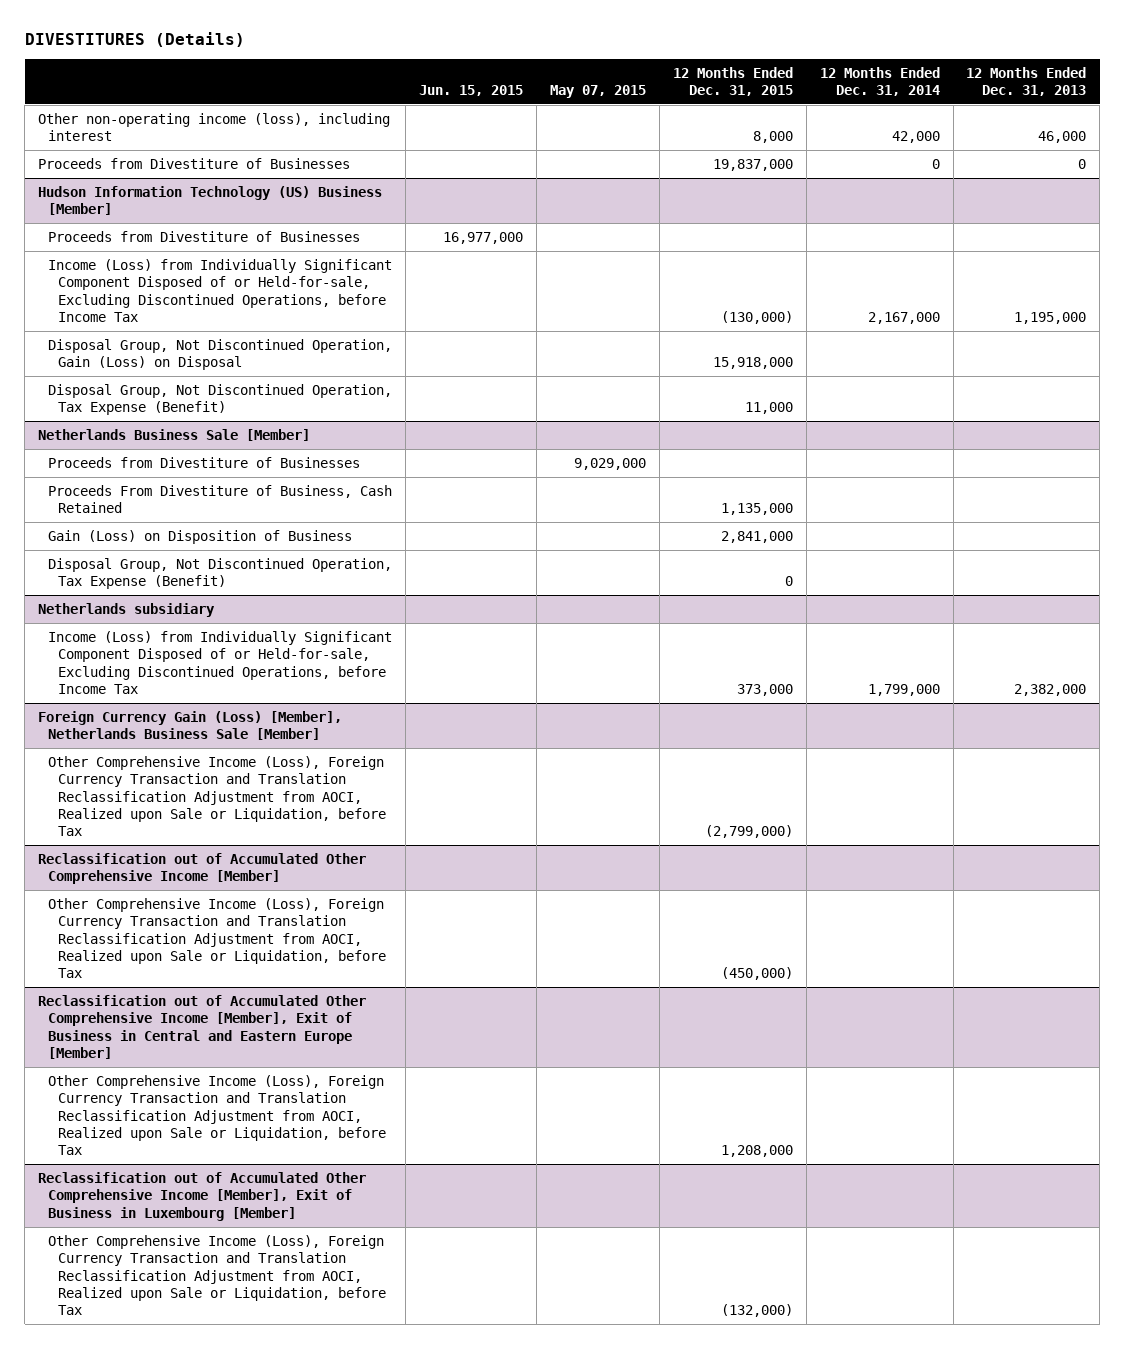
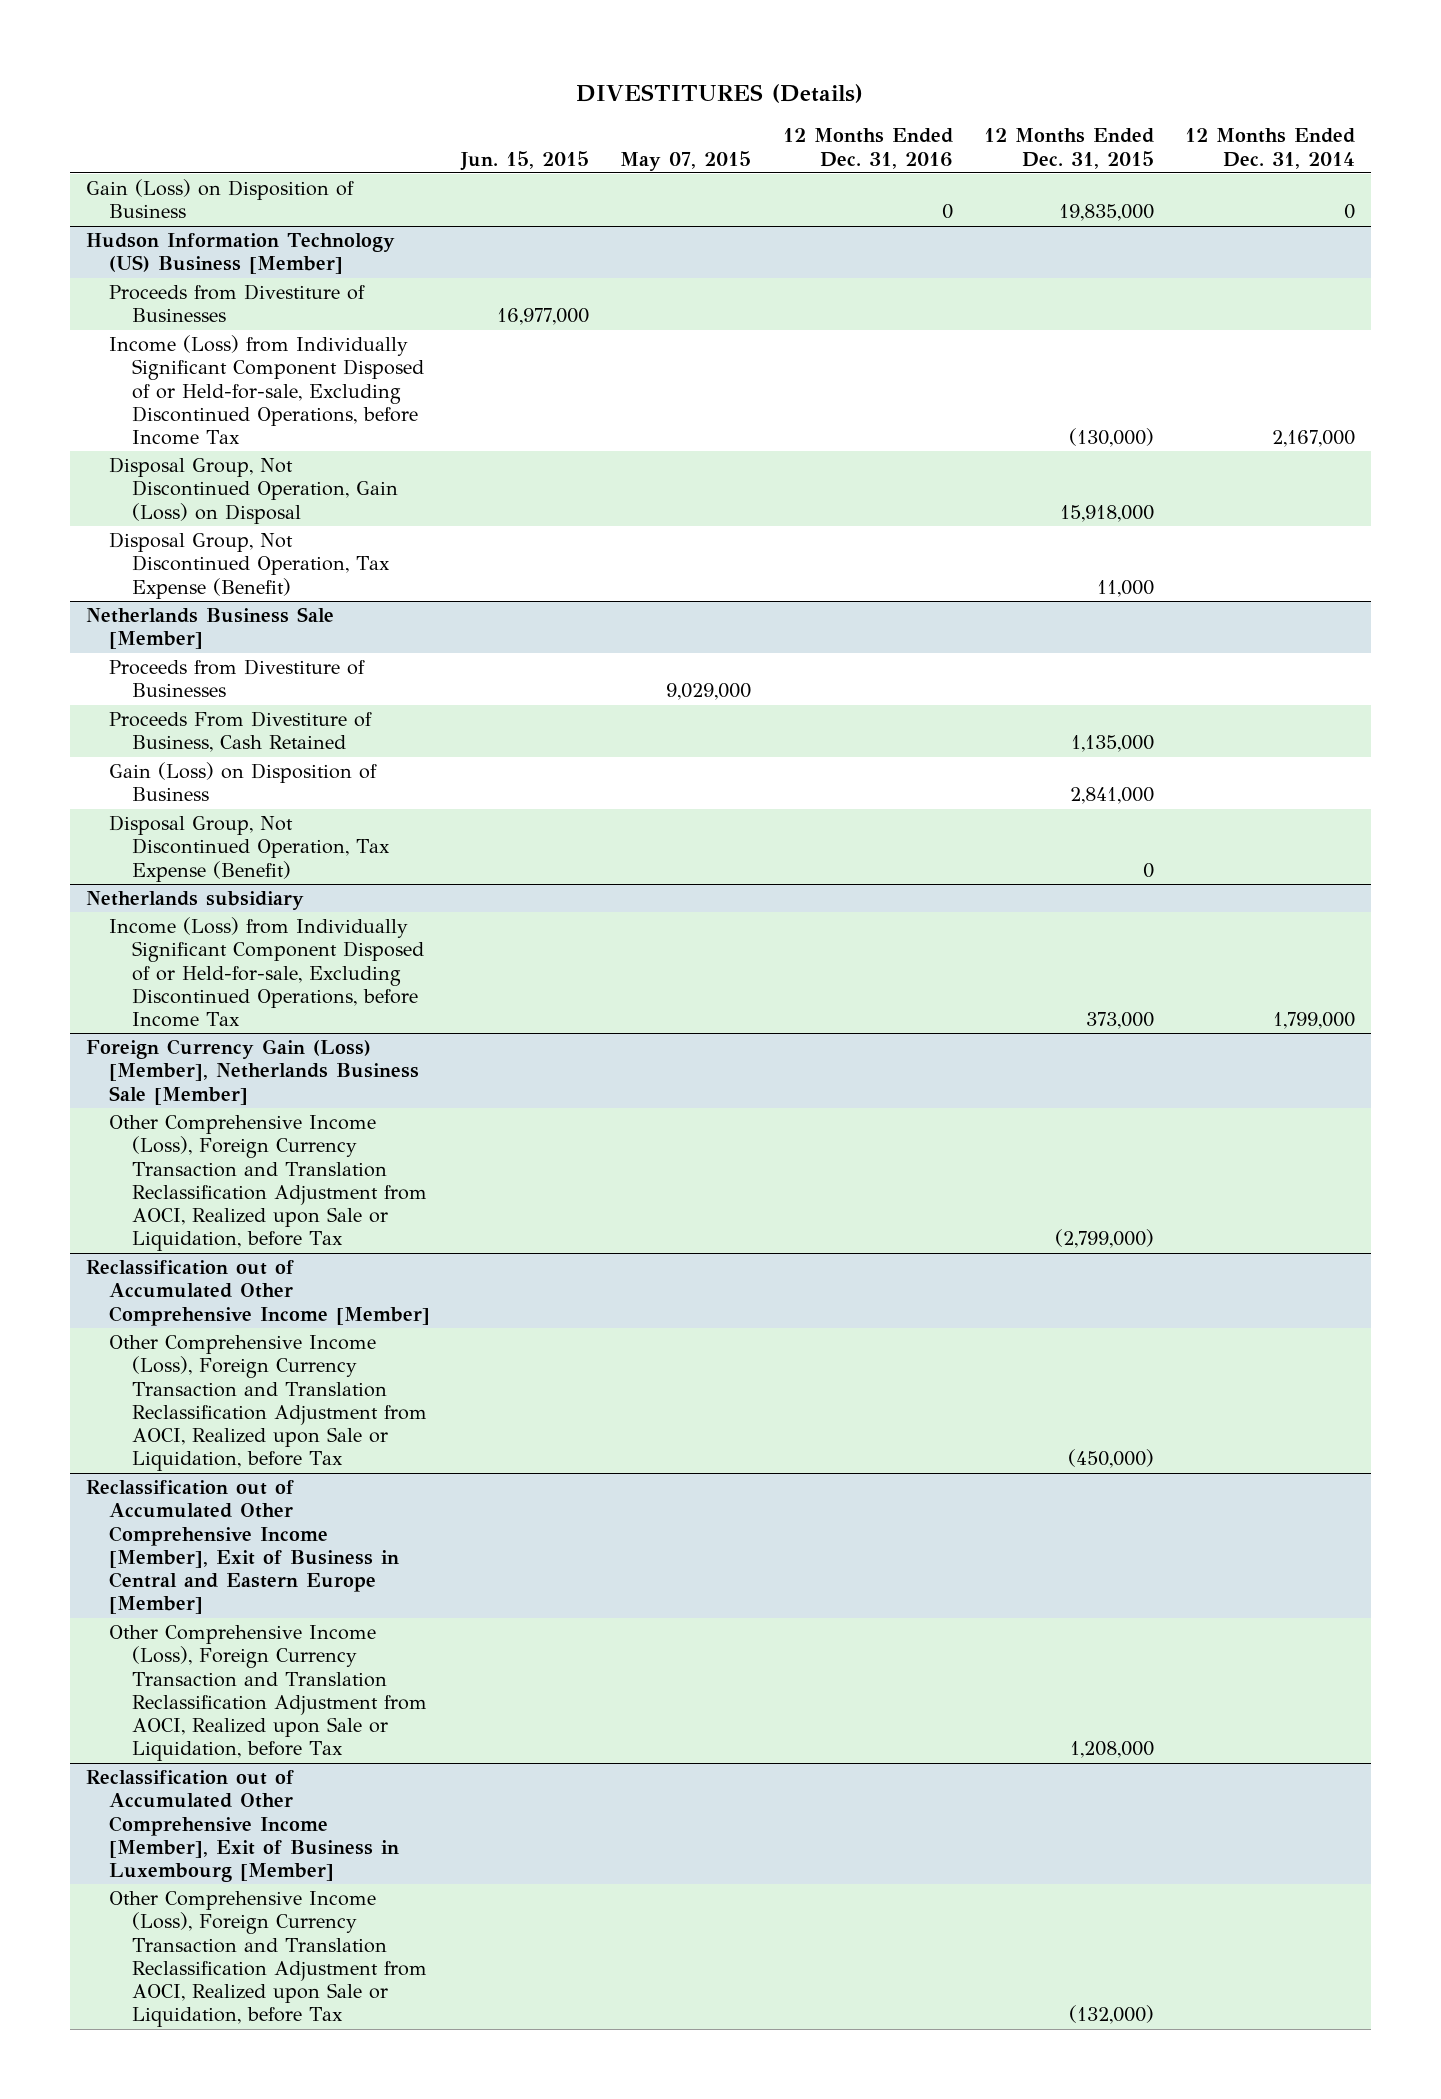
- | Jun. 15, 2015 | May 07, 2015 | 12 Months Ended Dec. 31, 2015 | 12 Months Ended Dec. 31, 2014 | 12 Months Ended Dec. 31, 2013
+ | Jun. 15, 2015 | May 07, 2015 | 12 Months Ended Dec. 31, 2016 | 12 Months Ended Dec. 31, 2015 | 12 Months Ended Dec. 31, 2014
- Other non-operating income (loss), including interest | | | 8,000 | 42,000 | 46,000
- Proceeds from Divestiture of Businesses | | | 19,837,000 | 0 | 0
+ Gain (Loss) on Disposition of Business | | | 0 | 19,835,000 | 0

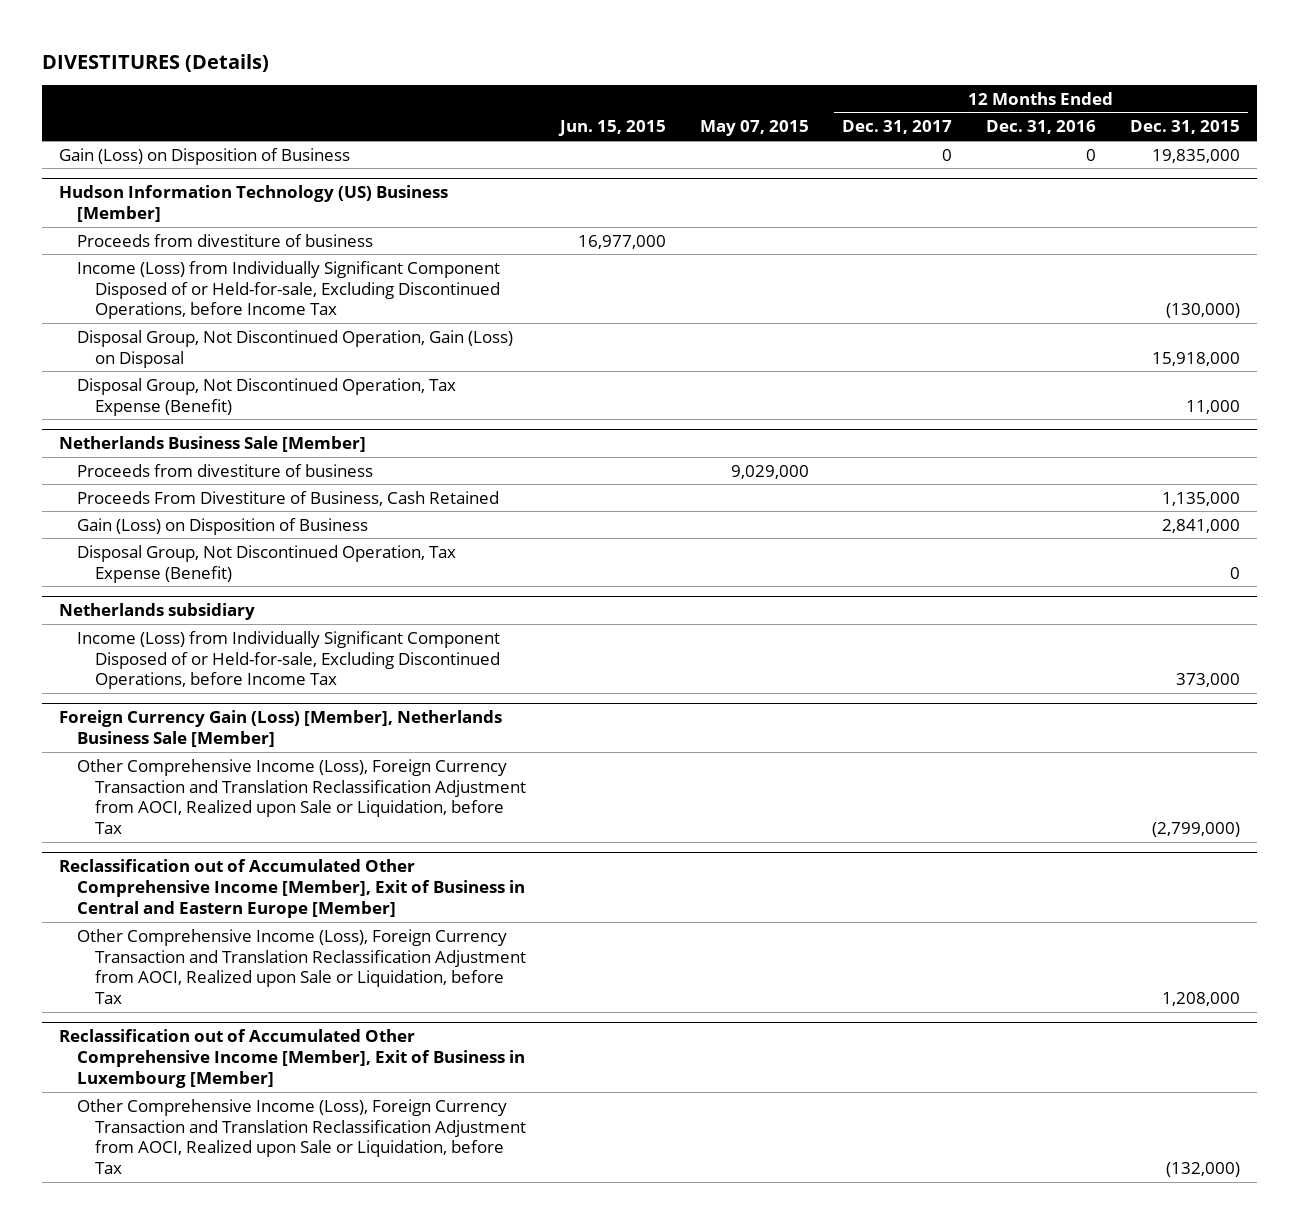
- | Jun. 15, 2015 | May 07, 2015 | 12 Months Ended Dec. 31, 2016 | 12 Months Ended Dec. 31, 2015 | 12 Months Ended Dec. 31, 2014
+ | Jun. 15, 2015 | May 07, 2015 | 12 Months Ended Dec. 31, 2017 | 12 Months Ended Dec. 31, 2016 | 12 Months Ended Dec. 31, 2015
@ Hudson Information Technology (US) Business [Member]
- Proceeds from Divestiture of Businesses | 16,977,000 | | | |
+ Proceeds from divestiture of business | 16,977,000 | | | |
@ Netherlands Business Sale [Member]
- Proceeds from Divestiture of Businesses | | 9,029,000 | | |
+ Proceeds from divestiture of business | | 9,029,000 | | |
- Reclassification out of Accumulated Other Comprehensive Income [Member]
- Other Comprehensive Income (Loss), Foreign Currency Transaction and Translation Reclassification Adjustment from AOCI, Realized upon Sale or Liquidation, before Tax | | | | (450,000) |

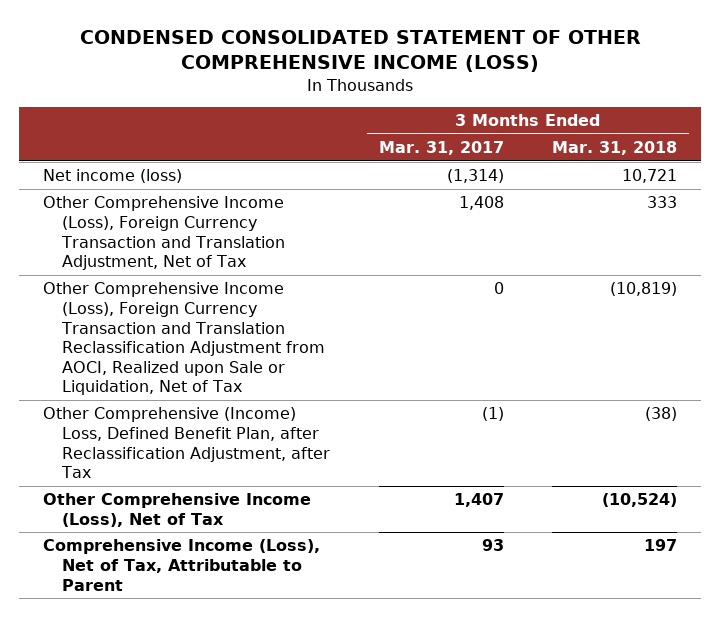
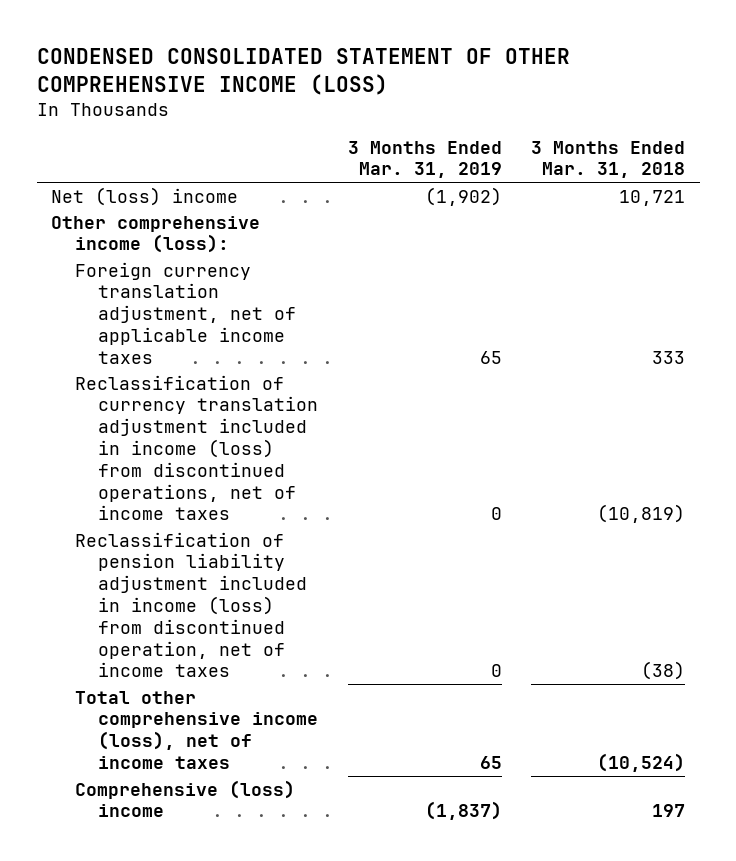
- | 3 Months Ended Mar. 31, 2017 | 3 Months Ended Mar. 31, 2018
+ | 3 Months Ended Mar. 31, 2019 | 3 Months Ended Mar. 31, 2018
- Net income (loss) | (1,314) | 10,721
- Other Comprehensive Income (Loss), Foreign Currency Transaction and Translation Adjustment, Net of Tax | 1,408 | 333
- Other Comprehensive Income (Loss), Foreign Currency Transaction and Translation Reclassification Adjustment from AOCI, Realized upon Sale or Liquidation, Net of Tax | 0 | (10,819)
- Other Comprehensive (Income) Loss, Defined Benefit Plan, after Reclassification Adjustment, after Tax | (1) | (38)
- Other Comprehensive Income (Loss), Net of Tax | 1,407 | (10,524)
- Comprehensive Income (Loss), Net of Tax, Attributable to Parent | 93 | 197
+ Net (loss) income | (1,902) | 10,721
+ Other comprehensive income (loss):
+ Foreign currency translation adjustment, net of applicable income taxes | 65 | 333
+ Reclassification of currency translation adjustment included in income (loss) from discontinued operations, net of income taxes | 0 | (10,819)
+ Reclassification of pension liability adjustment included in income (loss) from discontinued operation, net of income taxes | 0 | (38)
+ Total other comprehensive income (loss), net of income taxes | 65 | (10,524)
+ Comprehensive (loss) income | (1,837) | 197

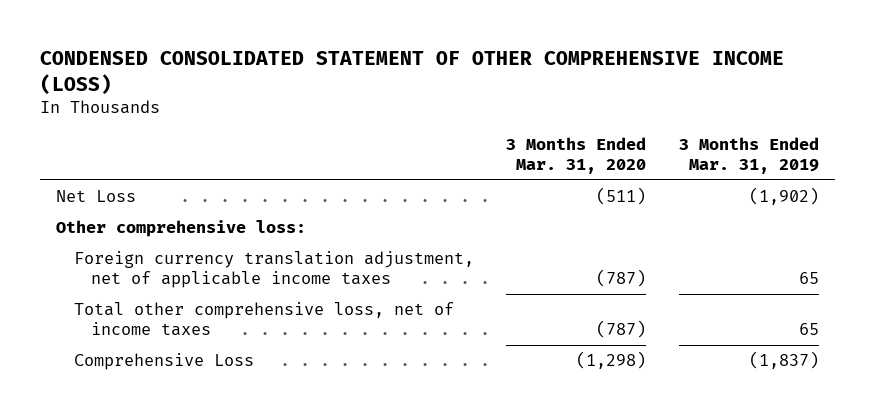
- | 3 Months Ended Mar. 31, 2019 | 3 Months Ended Mar. 31, 2018
+ | 3 Months Ended Mar. 31, 2020 | 3 Months Ended Mar. 31, 2019
- Net (loss) income | (1,902) | 10,721
- Other comprehensive income (loss):
+ Net Loss | (511) | (1,902)
+ Other comprehensive loss:
- Reclassification of currency translation adjustment included in income (loss) from discontinued operations, net of income taxes | 0 | (10,819)
- Reclassification of pension liability adjustment included in income (loss) from discontinued operation, net of income taxes | 0 | (38)
- Total other comprehensive income (loss), net of income taxes | 65 | (10,524)
- Comprehensive (loss) income | (1,837) | 197
+ Total other comprehensive loss, net of income taxes | (787) | 65
+ Comprehensive Loss | (1,298) | (1,837)

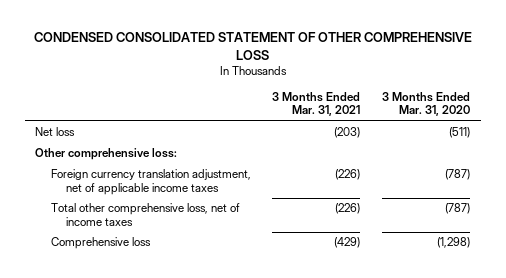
- CONDENSED CONSOLIDATED STATEMENT OF OTHER COMPREHENSIVE INCOME (LOSS)
+ CONDENSED CONSOLIDATED STATEMENT OF OTHER COMPREHENSIVE LOSS
- | 3 Months Ended Mar. 31, 2020 | 3 Months Ended Mar. 31, 2019
+ | 3 Months Ended Mar. 31, 2021 | 3 Months Ended Mar. 31, 2020
- Net Loss | (511) | (1,902)
+ Net loss | (203) | (511)
- Comprehensive Loss | (1,298) | (1,837)
+ Comprehensive loss | (429) | (1,298)

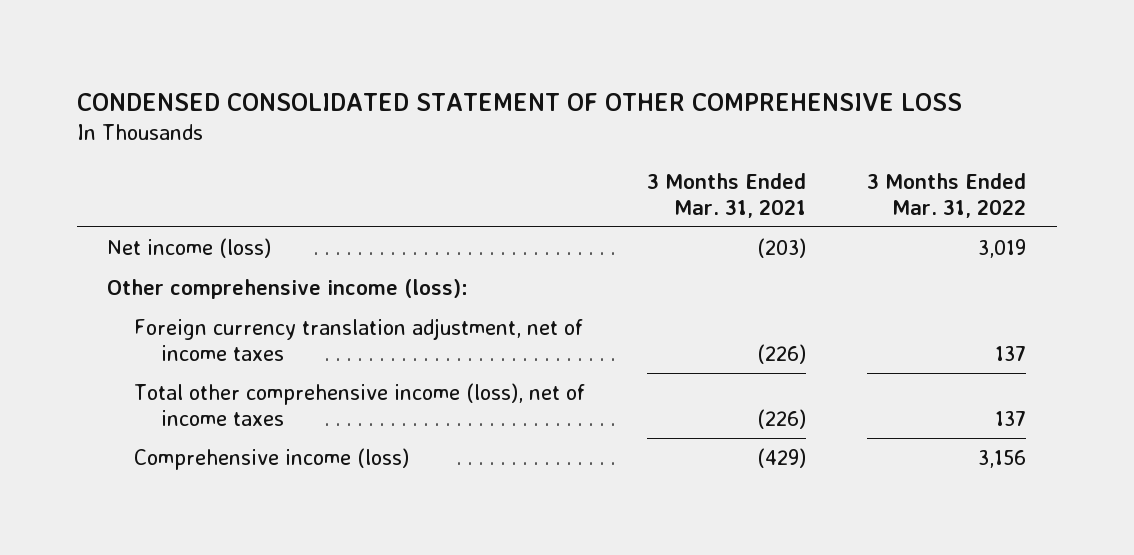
- | 3 Months Ended Mar. 31, 2021 | 3 Months Ended Mar. 31, 2020
+ | 3 Months Ended Mar. 31, 2021 | 3 Months Ended Mar. 31, 2022
- Net loss | (203) | (511)
- Other comprehensive loss:
- Foreign currency translation adjustment, net of applicable income taxes | (226) | (787)
- Total other comprehensive loss, net of income taxes | (226) | (787)
- Comprehensive loss | (429) | (1,298)
+ Net income (loss) | (203) | 3,019
+ Other comprehensive income (loss):
+ Foreign currency translation adjustment, net of income taxes | (226) | 137
+ Total other comprehensive income (loss), net of income taxes | (226) | 137
+ Comprehensive income (loss) | (429) | 3,156

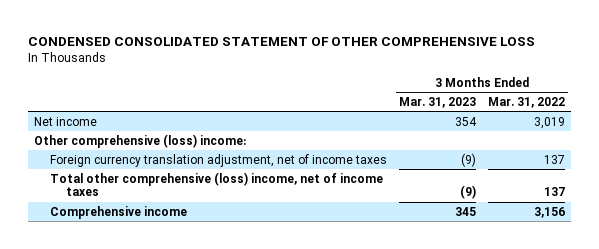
- | 3 Months Ended Mar. 31, 2021 | 3 Months Ended Mar. 31, 2022
+ | 3 Months Ended Mar. 31, 2023 | 3 Months Ended Mar. 31, 2022
- Net income (loss) | (203) | 3,019
- Other comprehensive income (loss):
+ Net income | 354 | 3,019
+ Other comprehensive (loss) income:
- Total other comprehensive income (loss), net of income taxes | (226) | 137
- Comprehensive income (loss) | (429) | 3,156
+ Total other comprehensive (loss) income, net of income taxes | (9) | 137
+ Comprehensive income | 345 | 3,156

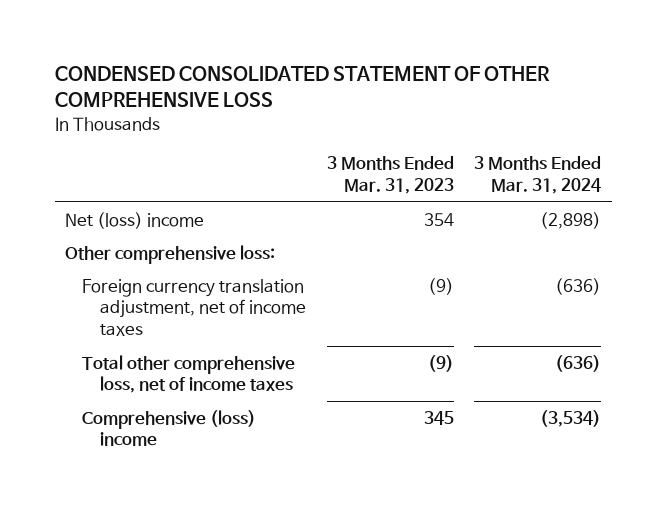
- | 3 Months Ended Mar. 31, 2023 | 3 Months Ended Mar. 31, 2022
+ | 3 Months Ended Mar. 31, 2023 | 3 Months Ended Mar. 31, 2024
- Net income | 354 | 3,019
- Other comprehensive (loss) income:
+ Net (loss) income | 354 | (2,898)
+ Other comprehensive loss:
- Total other comprehensive (loss) income, net of income taxes | (9) | 137
- Comprehensive income | 345 | 3,156
+ Total other comprehensive loss, net of income taxes | (9) | (636)
+ Comprehensive (loss) income | 345 | (3,534)

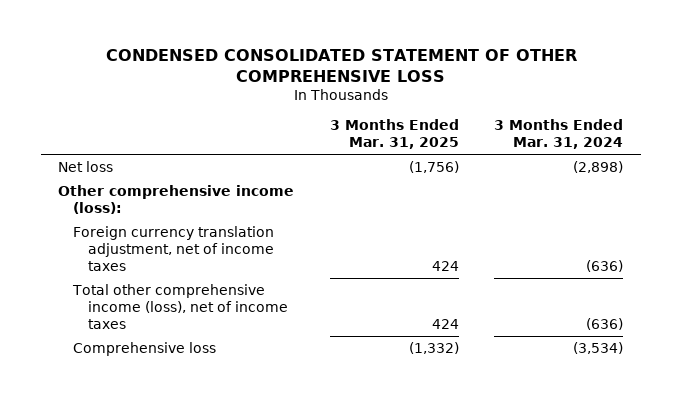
- | 3 Months Ended Mar. 31, 2023 | 3 Months Ended Mar. 31, 2024
+ | 3 Months Ended Mar. 31, 2025 | 3 Months Ended Mar. 31, 2024
- Net (loss) income | 354 | (2,898)
- Other comprehensive loss:
+ Net loss | (1,756) | (2,898)
+ Other comprehensive income (loss):
- Total other comprehensive loss, net of income taxes | (9) | (636)
- Comprehensive (loss) income | 345 | (3,534)
+ Total other comprehensive income (loss), net of income taxes | 424 | (636)
+ Comprehensive loss | (1,332) | (3,534)

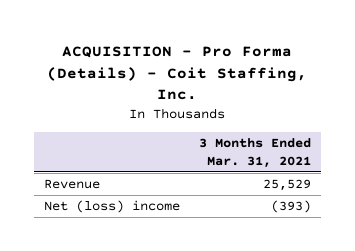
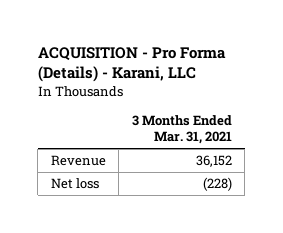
- ACQUISITION - Pro Forma (Details) - Coit Staffing, Inc.
+ ACQUISITION - Pro Forma (Details) - Karani, LLC
- Revenue | 25,529
- Net (loss) income | (393)
+ Revenue | 36,152
+ Net loss | (228)

